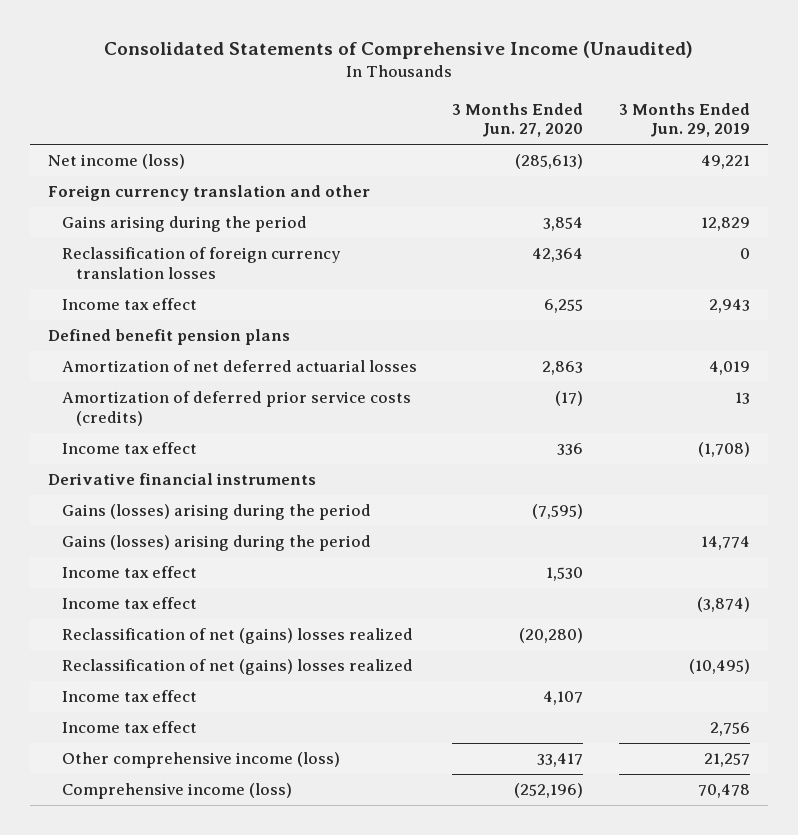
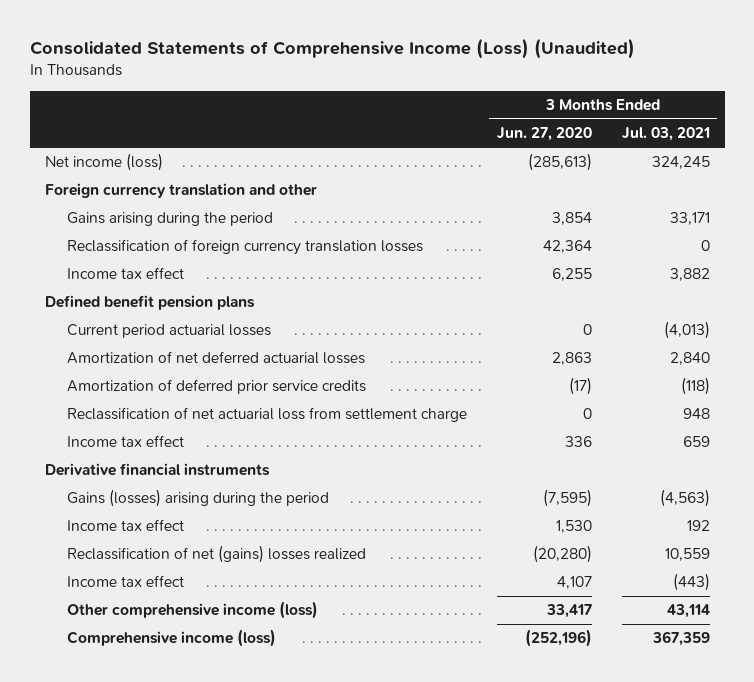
- Consolidated Statements of Comprehensive Income (Unaudited)
+ Consolidated Statements of Comprehensive Income (Loss) (Unaudited)
- | 3 Months Ended Jun. 27, 2020 | 3 Months Ended Jun. 29, 2019
+ | 3 Months Ended Jun. 27, 2020 | 3 Months Ended Jul. 03, 2021
+ Current period actuarial losses | 0 | (4,013)
- Amortization of deferred prior service costs (credits) | (17) | 13
+ Amortization of deferred prior service credits | (17) | (118)
+ Reclassification of net actuarial loss from settlement charge | 0 | 948
- Gains (losses) arising during the period | | 14,774
- Income tax effect | | (3,874)
- Reclassification of net (gains) losses realized | | (10,495)
- Income tax effect | | 2,756

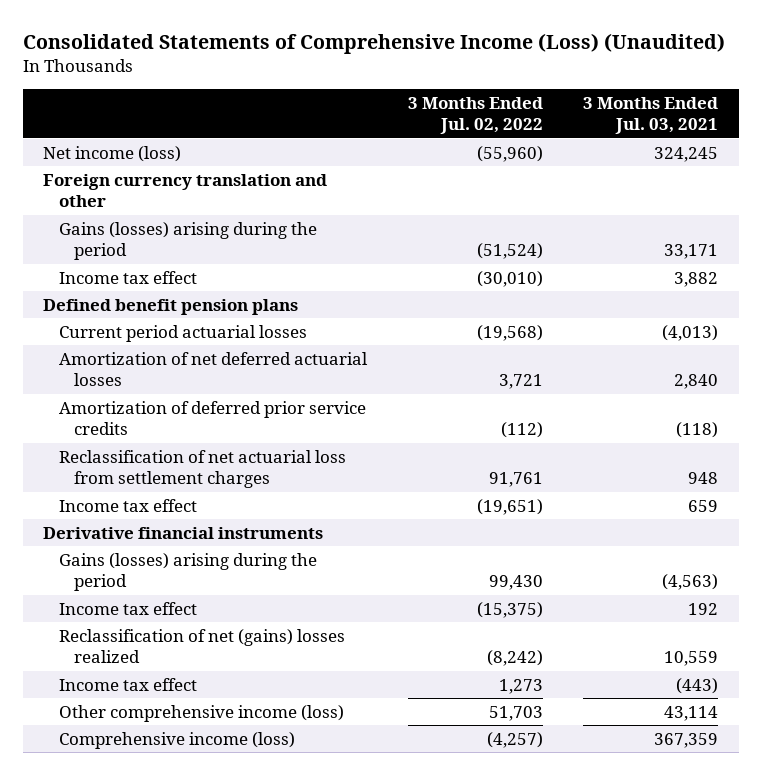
- | 3 Months Ended Jun. 27, 2020 | 3 Months Ended Jul. 03, 2021
+ | 3 Months Ended Jul. 02, 2022 | 3 Months Ended Jul. 03, 2021
- Gains arising during the period | 3,854 | 33,171
- Reclassification of foreign currency translation losses | 42,364 | 0
+ Gains (losses) arising during the period | (51,524) | 33,171
- Reclassification of net actuarial loss from settlement charge | 0 | 948
+ Reclassification of net actuarial loss from settlement charges | 91,761 | 948

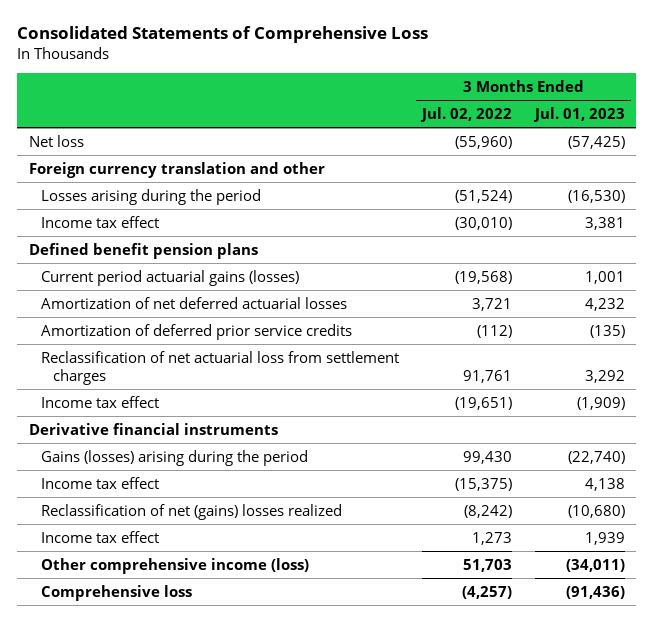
- Consolidated Statements of Comprehensive Income (Loss) (Unaudited)
+ Consolidated Statements of Comprehensive Loss
- | 3 Months Ended Jul. 02, 2022 | 3 Months Ended Jul. 03, 2021
+ | 3 Months Ended Jul. 02, 2022 | 3 Months Ended Jul. 01, 2023
- Net income (loss) | (55,960) | 324,245
+ Net loss | (55,960) | (57,425)
- Gains (losses) arising during the period | (51,524) | 33,171
+ Losses arising during the period | (51,524) | (16,530)
- Current period actuarial losses | (19,568) | (4,013)
+ Current period actuarial gains (losses) | (19,568) | 1,001
- Comprehensive income (loss) | (4,257) | 367,359
+ Comprehensive loss | (4,257) | (91,436)

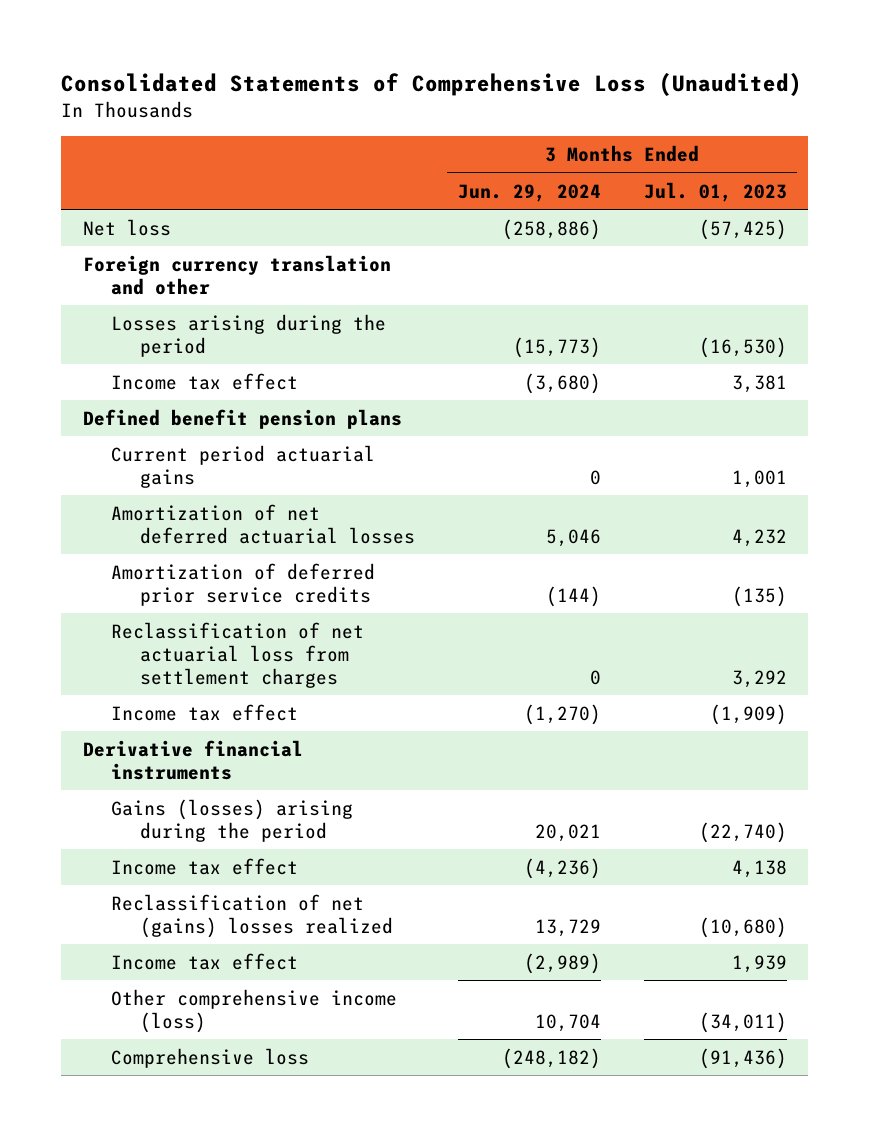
- Consolidated Statements of Comprehensive Loss
+ Consolidated Statements of Comprehensive Loss (Unaudited)
- | 3 Months Ended Jul. 02, 2022 | 3 Months Ended Jul. 01, 2023
+ | 3 Months Ended Jun. 29, 2024 | 3 Months Ended Jul. 01, 2023
- Current period actuarial gains (losses) | (19,568) | 1,001
+ Current period actuarial gains | 0 | 1,001

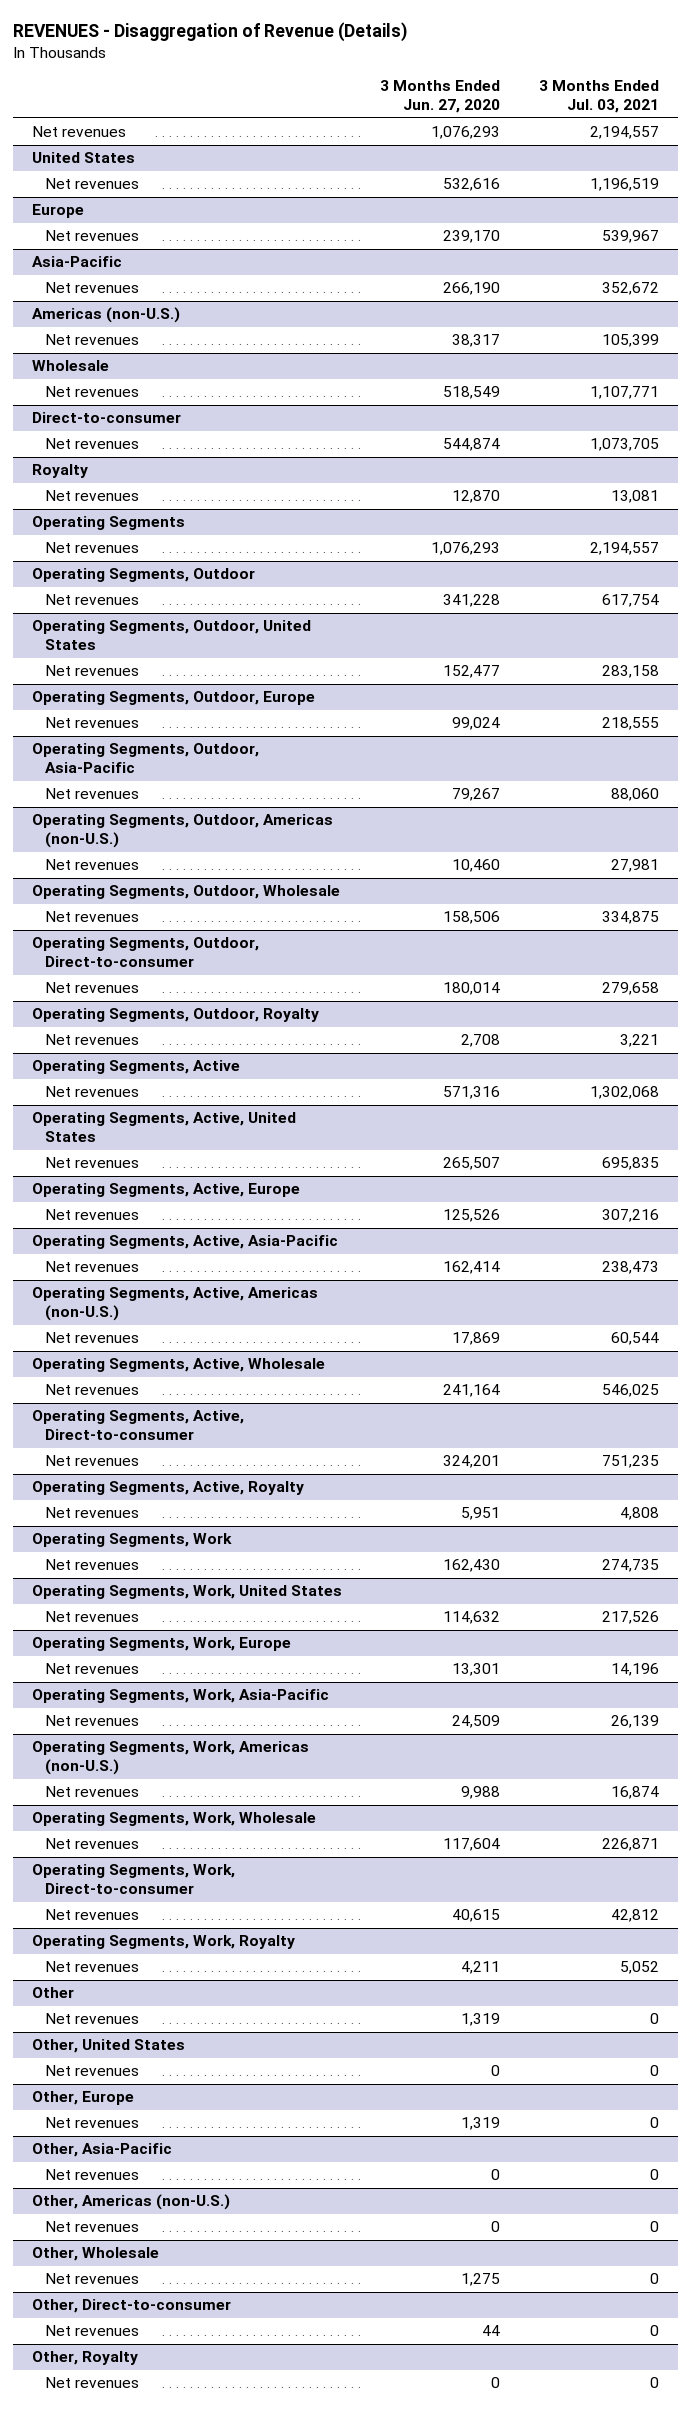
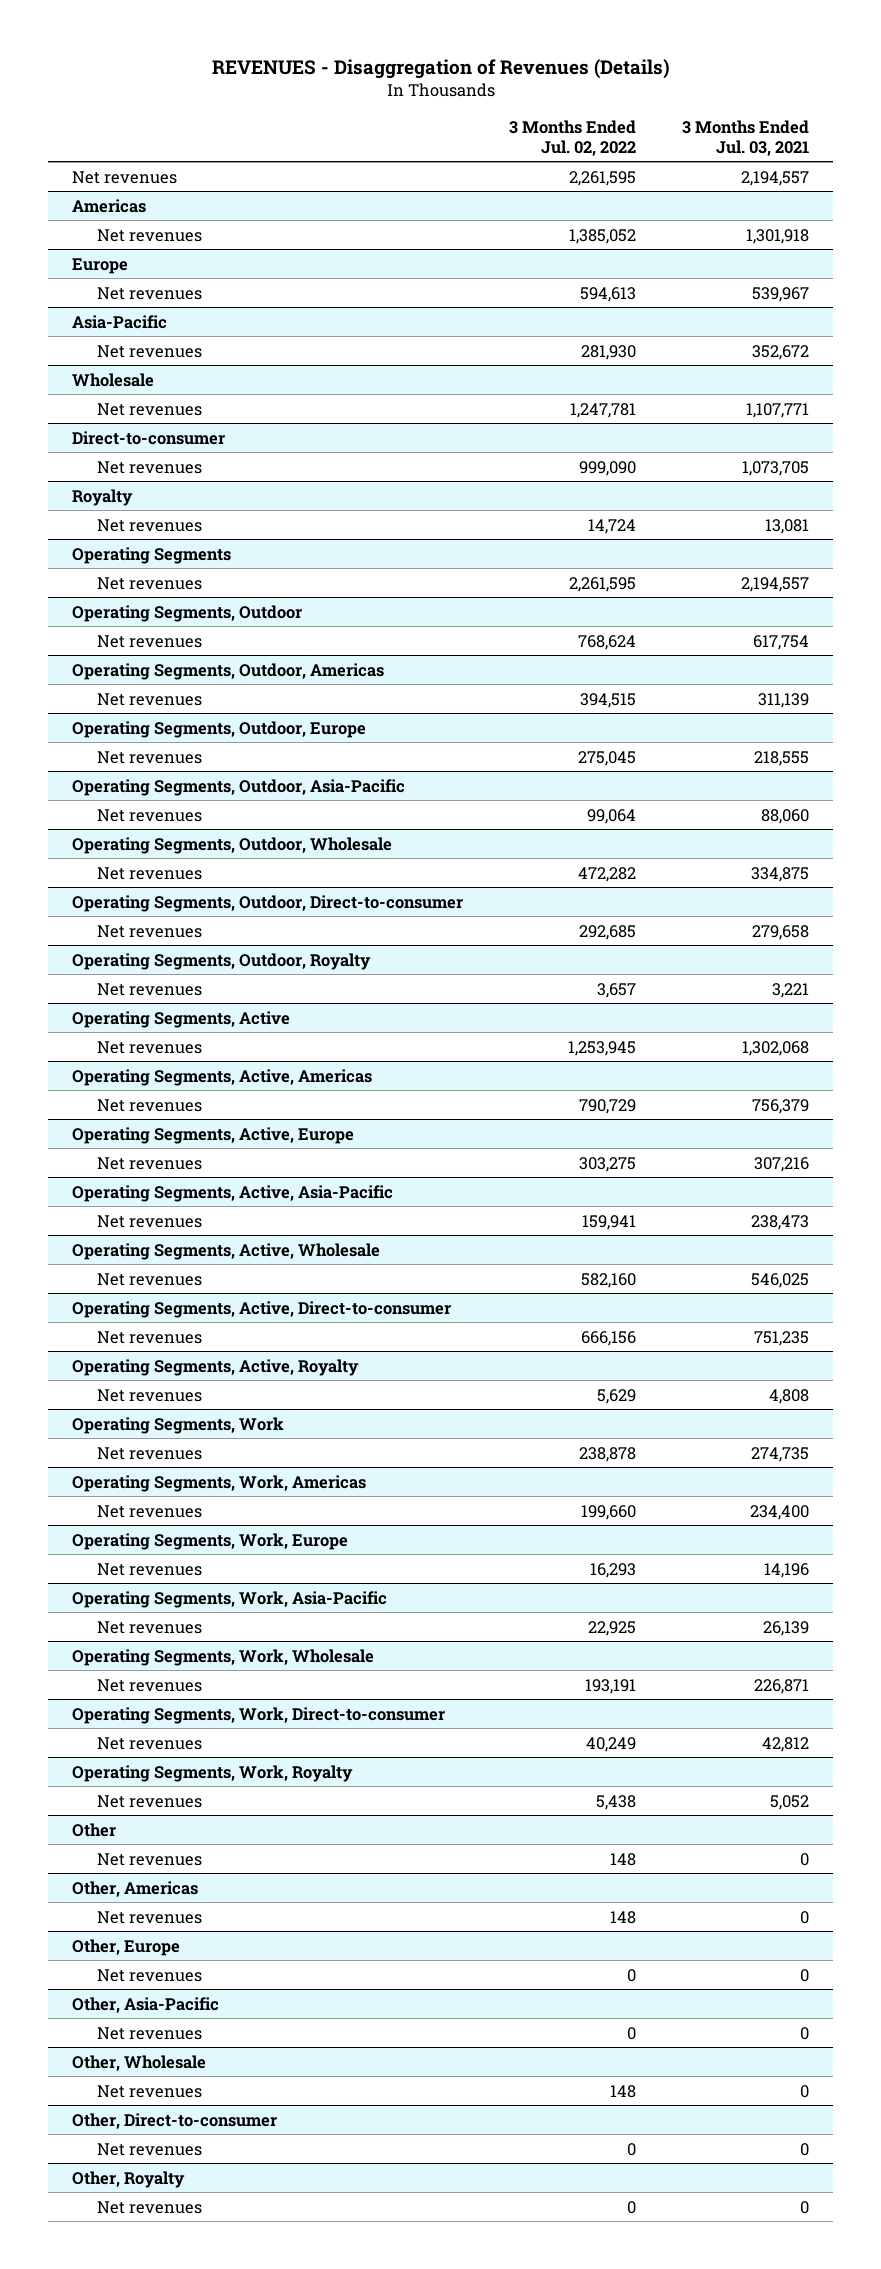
- REVENUES - Disaggregation of Revenue (Details)
+ REVENUES - Disaggregation of Revenues (Details)
- | 3 Months Ended Jun. 27, 2020 | 3 Months Ended Jul. 03, 2021
+ | 3 Months Ended Jul. 02, 2022 | 3 Months Ended Jul. 03, 2021
- United States
- Net revenues | 532,616 | 1,196,519
+ Americas
+ Net revenues | 1,385,052 | 1,301,918
- Americas (non-U.S.)
- Net revenues | 38,317 | 105,399
- Operating Segments, Outdoor, United States
- Net revenues | 152,477 | 283,158
+ Operating Segments, Outdoor, Americas
+ Net revenues | 394,515 | 311,139
- Operating Segments, Outdoor, Americas (non-U.S.)
- Net revenues | 10,460 | 27,981
- Operating Segments, Active, United States
- Net revenues | 265,507 | 695,835
+ Operating Segments, Active, Americas
+ Net revenues | 790,729 | 756,379
- Operating Segments, Active, Americas (non-U.S.)
- Net revenues | 17,869 | 60,544
- Operating Segments, Work, United States
- Net revenues | 114,632 | 217,526
+ Operating Segments, Work, Americas
+ Net revenues | 199,660 | 234,400
- Operating Segments, Work, Americas (non-U.S.)
- Net revenues | 9,988 | 16,874
- Other, United States
+ Other, Americas
- Other, Americas (non-U.S.)
- Net revenues | 0 | 0

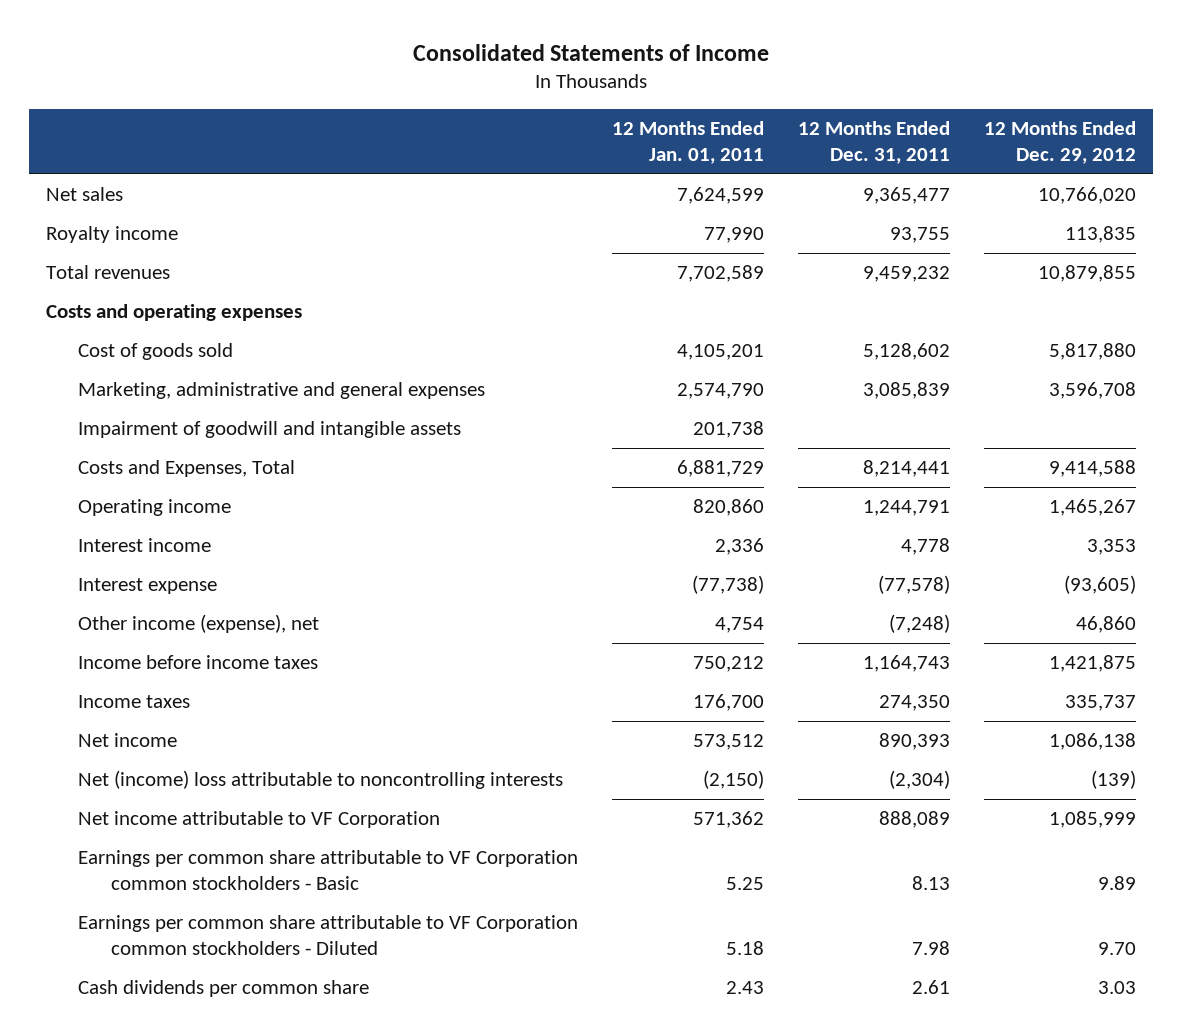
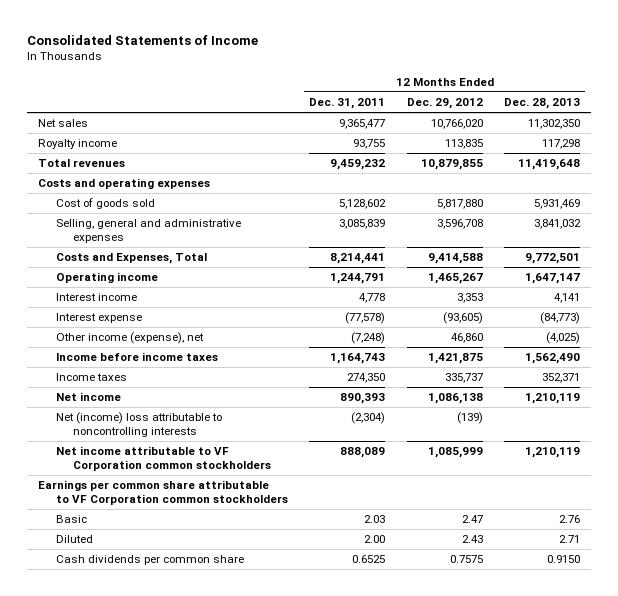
- | 12 Months Ended Jan. 01, 2011 | 12 Months Ended Dec. 31, 2011 | 12 Months Ended Dec. 29, 2012
+ | 12 Months Ended Dec. 31, 2011 | 12 Months Ended Dec. 29, 2012 | 12 Months Ended Dec. 28, 2013
- Marketing, administrative and general expenses | 2,574,790 | 3,085,839 | 3,596,708
- Impairment of goodwill and intangible assets | 201,738 | |
+ Selling, general and administrative expenses | 3,085,839 | 3,596,708 | 3,841,032
- Net income attributable to VF Corporation | 571,362 | 888,089 | 1,085,999
- Earnings per common share attributable to VF Corporation common stockholders - Basic | 5.25 | 8.13 | 9.89
- Earnings per common share attributable to VF Corporation common stockholders - Diluted | 5.18 | 7.98 | 9.70
- Cash dividends per common share | 2.43 | 2.61 | 3.03
+ Net income attributable to VF Corporation common stockholders | 888,089 | 1,085,999 | 1,210,119
+ Earnings per common share attributable to VF Corporation common stockholders
+ Basic | 2.03 | 2.47 | 2.76
+ Diluted | 2.00 | 2.43 | 2.71
+ Cash dividends per common share | 0.6525 | 0.7575 | 0.9150

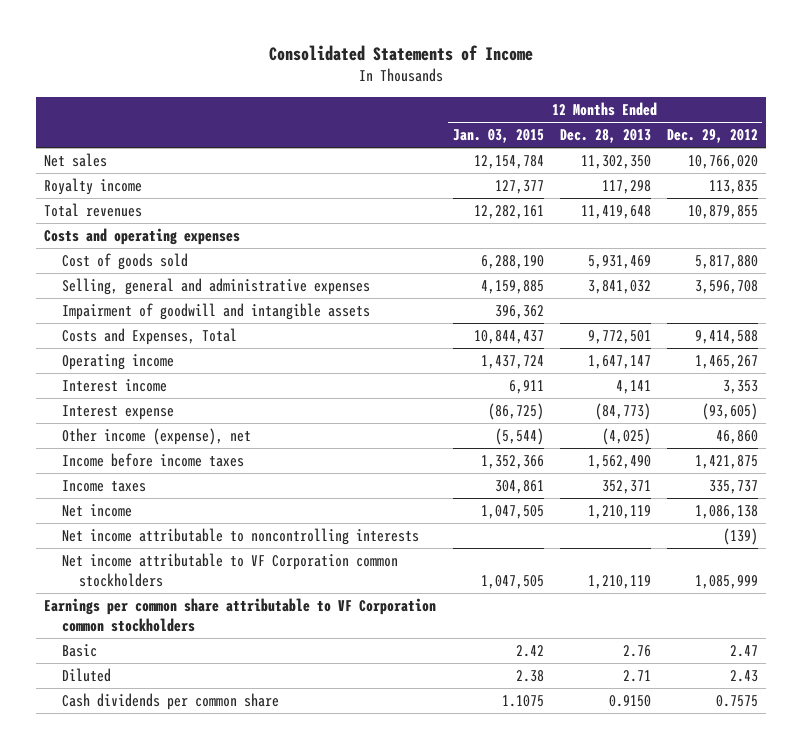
- | 12 Months Ended Dec. 31, 2011 | 12 Months Ended Dec. 29, 2012 | 12 Months Ended Dec. 28, 2013
+ | 12 Months Ended Jan. 03, 2015 | 12 Months Ended Dec. 28, 2013 | 12 Months Ended Dec. 29, 2012
+ Impairment of goodwill and intangible assets | 396,362 | |
- Net (income) loss attributable to noncontrolling interests | (2,304) | (139) |
+ Net income attributable to noncontrolling interests | | | (139)

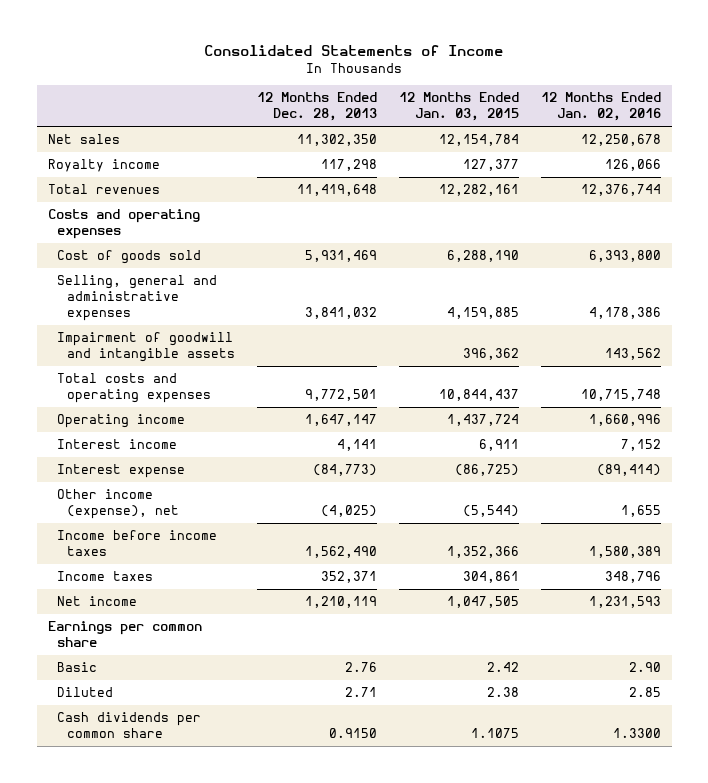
- | 12 Months Ended Jan. 03, 2015 | 12 Months Ended Dec. 28, 2013 | 12 Months Ended Dec. 29, 2012
+ | 12 Months Ended Dec. 28, 2013 | 12 Months Ended Jan. 03, 2015 | 12 Months Ended Jan. 02, 2016
- Costs and Expenses, Total | 10,844,437 | 9,772,501 | 9,414,588
+ Total costs and operating expenses | 9,772,501 | 10,844,437 | 10,715,748
- Net income attributable to noncontrolling interests | | | (139)
- Net income attributable to VF Corporation common stockholders | 1,047,505 | 1,210,119 | 1,085,999
- Earnings per common share attributable to VF Corporation common stockholders
+ Earnings per common share

